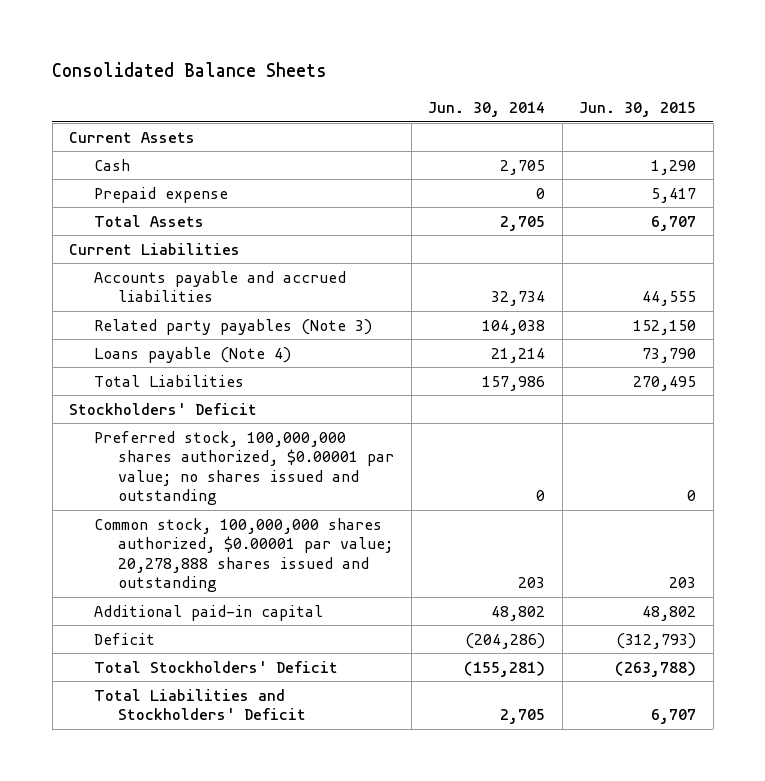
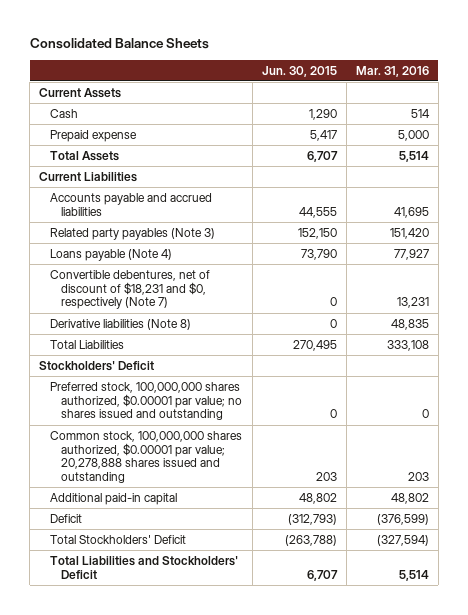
- | Jun. 30, 2014 | Jun. 30, 2015
+ | Jun. 30, 2015 | Mar. 31, 2016
+ Convertible debentures, net of discount of $18,231 and $0, respectively (Note 7) | 0 | 13,231
+ Derivative liabilities (Note 8) | 0 | 48,835

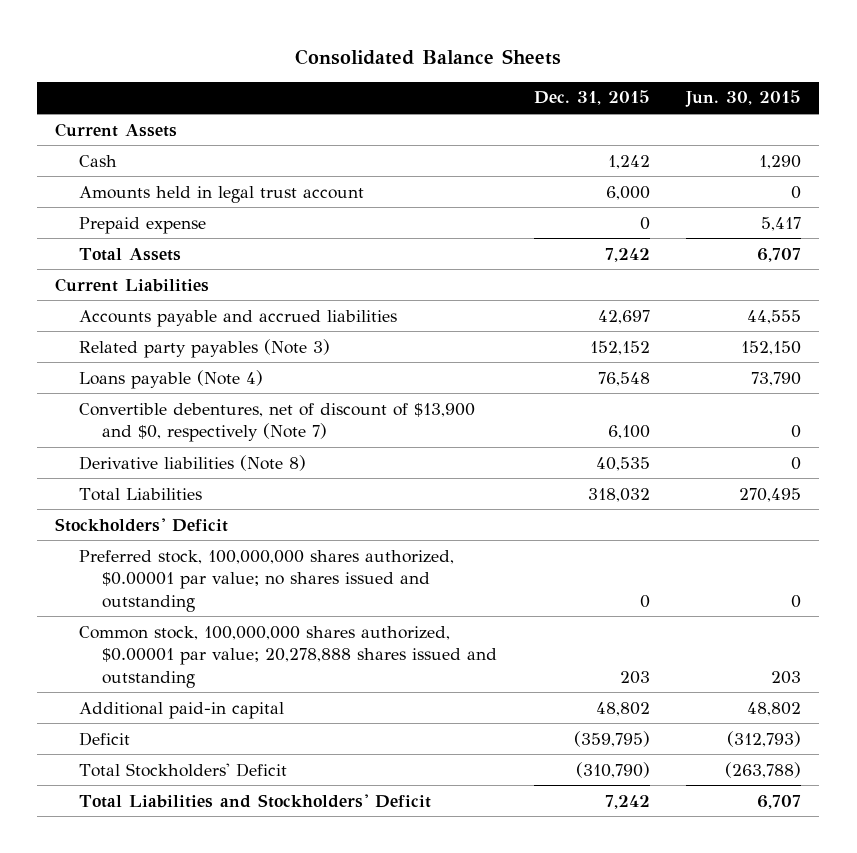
- | Jun. 30, 2015 | Mar. 31, 2016
+ | Dec. 31, 2015 | Jun. 30, 2015
+ Amounts held in legal trust account | 6,000 | 0
- Convertible debentures, net of discount of $18,231 and $0, respectively (Note 7) | 0 | 13,231
+ Convertible debentures, net of discount of $13,900 and $0, respectively (Note 7) | 6,100 | 0

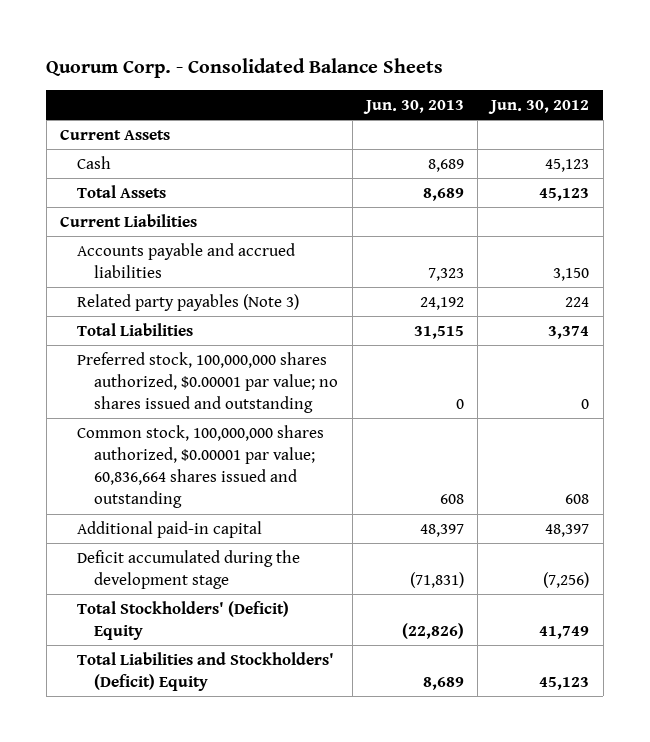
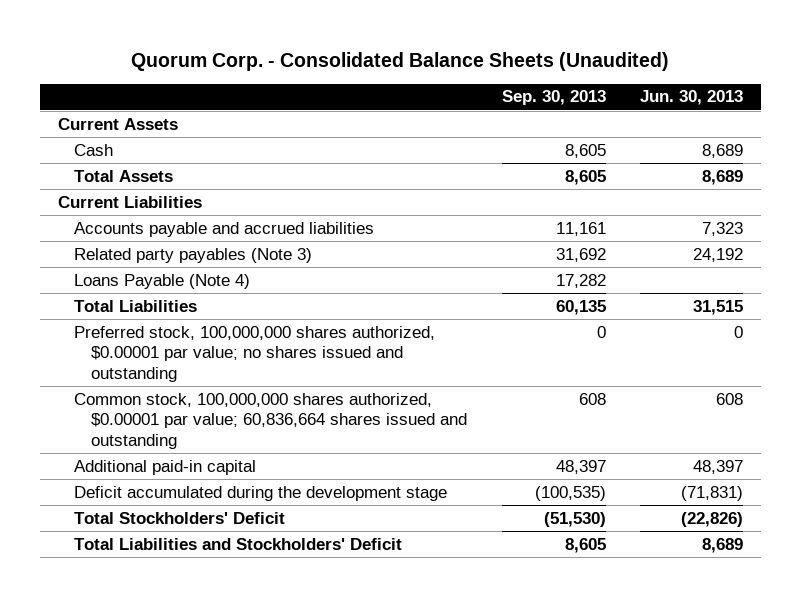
- Quorum Corp. - Consolidated Balance Sheets
+ Quorum Corp. - Consolidated Balance Sheets (Unaudited)
- | Jun. 30, 2013 | Jun. 30, 2012
+ | Sep. 30, 2013 | Jun. 30, 2013
+ Loans Payable (Note 4) | 17,282 |
- Total Stockholders' (Deficit) Equity | (22,826) | 41,749
- Total Liabilities and Stockholders' (Deficit) Equity | 8,689 | 45,123
+ Total Stockholders' Deficit | (51,530) | (22,826)
+ Total Liabilities and Stockholders' Deficit | 8,605 | 8,689

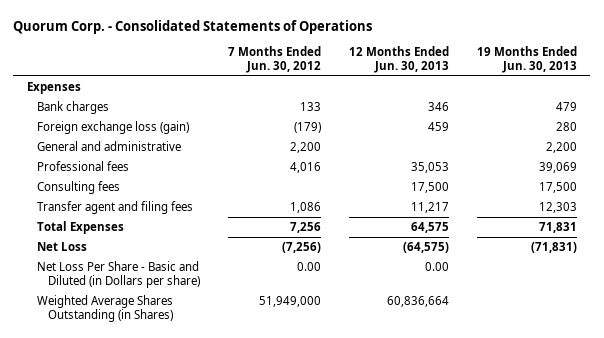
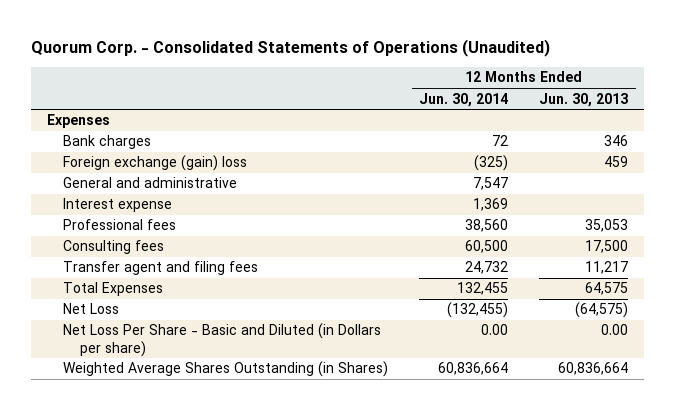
- Quorum Corp. - Consolidated Statements of Operations
+ Quorum Corp. - Consolidated Statements of Operations (Unaudited)
- | 7 Months Ended Jun. 30, 2012 | 12 Months Ended Jun. 30, 2013 | 19 Months Ended Jun. 30, 2013
+ | 12 Months Ended Jun. 30, 2014 | 12 Months Ended Jun. 30, 2013
- Foreign exchange loss (gain) | (179) | 459 | 280
+ Foreign exchange (gain) loss | (325) | 459
+ Interest expense | 1,369 |

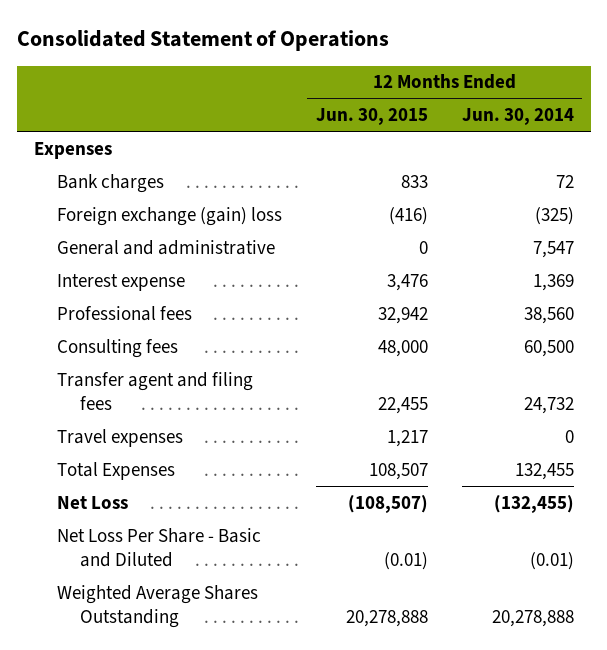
- Quorum Corp. - Consolidated Statements of Operations (Unaudited)
+ Consolidated Statement of Operations
- | 12 Months Ended Jun. 30, 2014 | 12 Months Ended Jun. 30, 2013
+ | 12 Months Ended Jun. 30, 2015 | 12 Months Ended Jun. 30, 2014
+ Travel expenses | 1,217 | 0
- Net Loss Per Share - Basic and Diluted (in Dollars per share) | 0.00 | 0.00
- Weighted Average Shares Outstanding (in Shares) | 60,836,664 | 60,836,664
+ Net Loss Per Share - Basic and Diluted | (0.01) | (0.01)
+ Weighted Average Shares Outstanding | 20,278,888 | 20,278,888

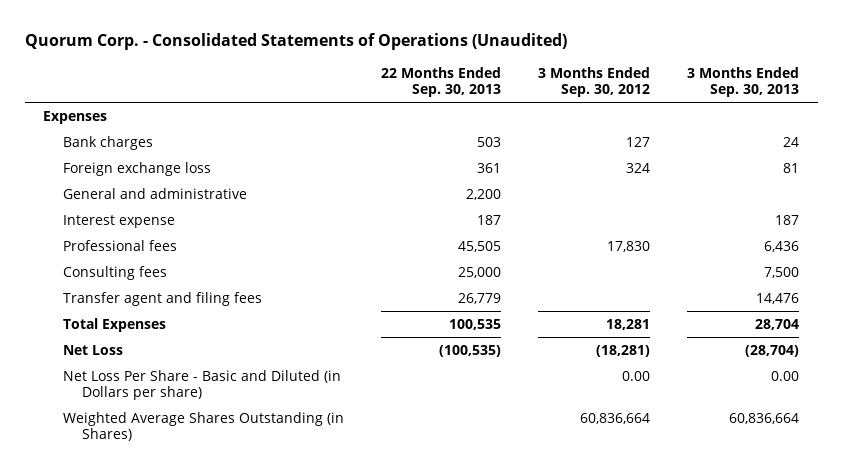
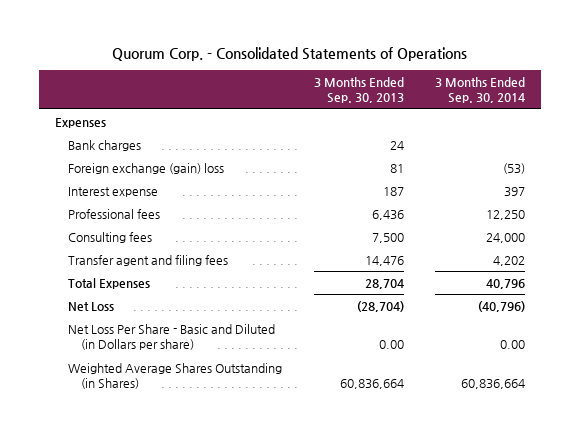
- Quorum Corp. - Consolidated Statements of Operations (Unaudited)
+ Quorum Corp. - Consolidated Statements of Operations
- | 22 Months Ended Sep. 30, 2013 | 3 Months Ended Sep. 30, 2012 | 3 Months Ended Sep. 30, 2013
+ | 3 Months Ended Sep. 30, 2013 | 3 Months Ended Sep. 30, 2014
- Foreign exchange loss | 361 | 324 | 81
- General and administrative | 2,200 | |
+ Foreign exchange (gain) loss | 81 | (53)

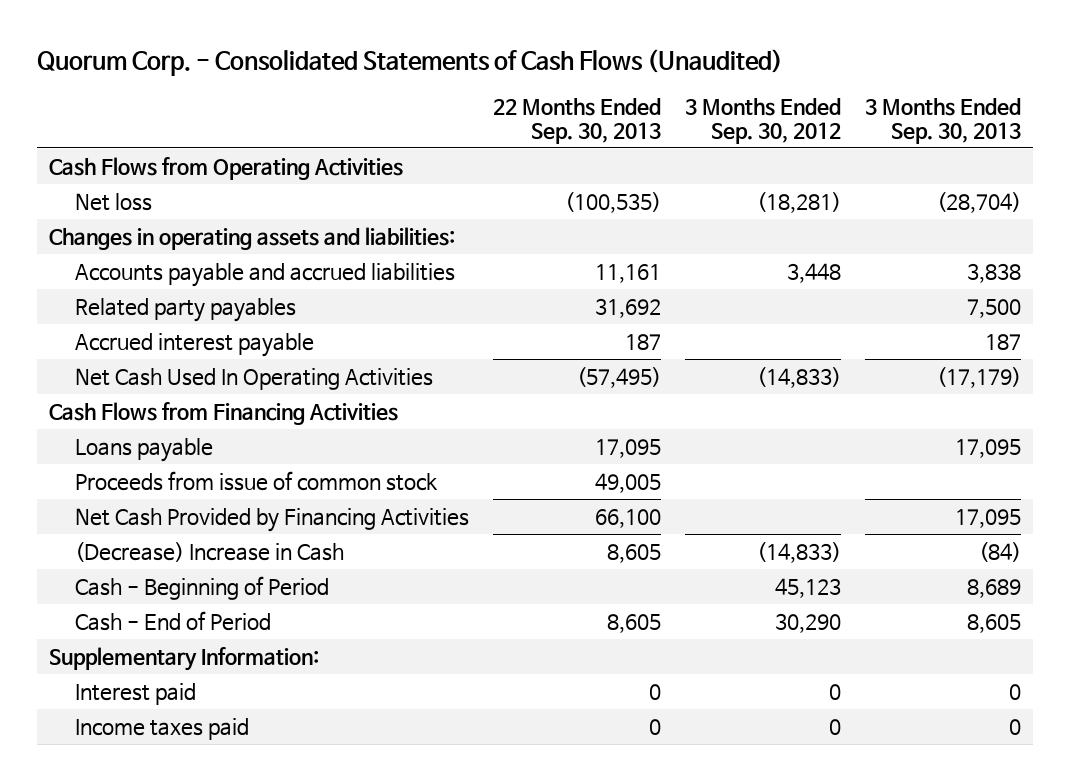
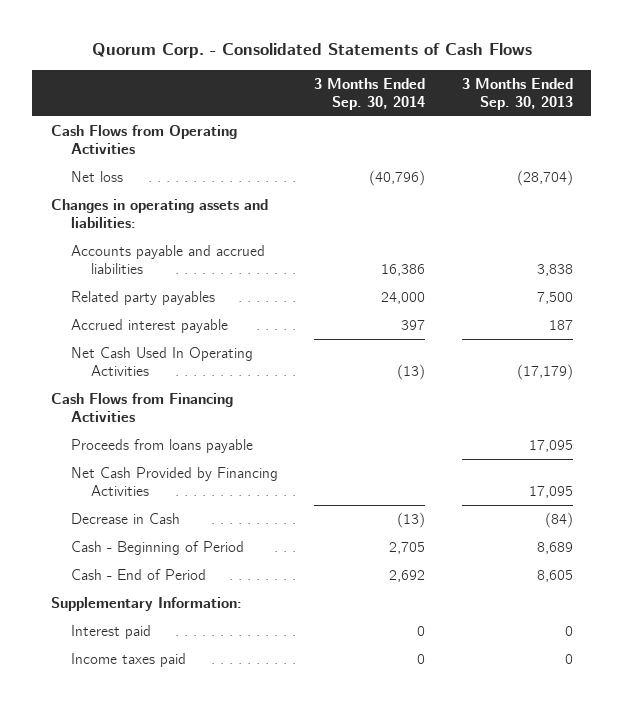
- Quorum Corp. - Consolidated Statements of Cash Flows (Unaudited)
+ Quorum Corp. - Consolidated Statements of Cash Flows
- | 22 Months Ended Sep. 30, 2013 | 3 Months Ended Sep. 30, 2012 | 3 Months Ended Sep. 30, 2013
+ | 3 Months Ended Sep. 30, 2014 | 3 Months Ended Sep. 30, 2013
- Loans payable | 17,095 | | 17,095
- Proceeds from issue of common stock | 49,005 | |
+ Proceeds from loans payable | | 17,095
- (Decrease) Increase in Cash | 8,605 | (14,833) | (84)
+ Decrease in Cash | (13) | (84)

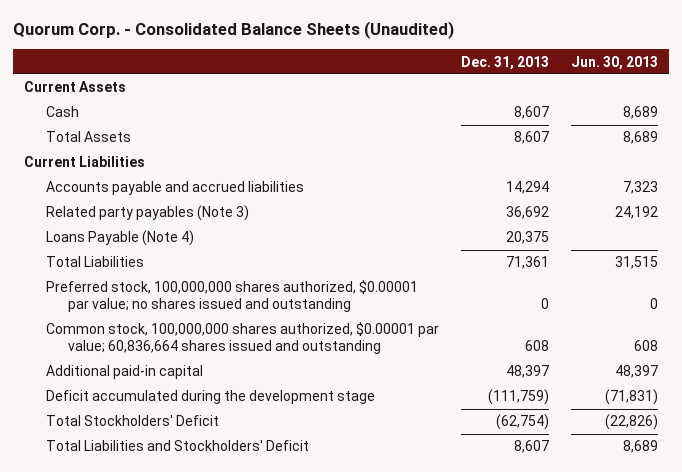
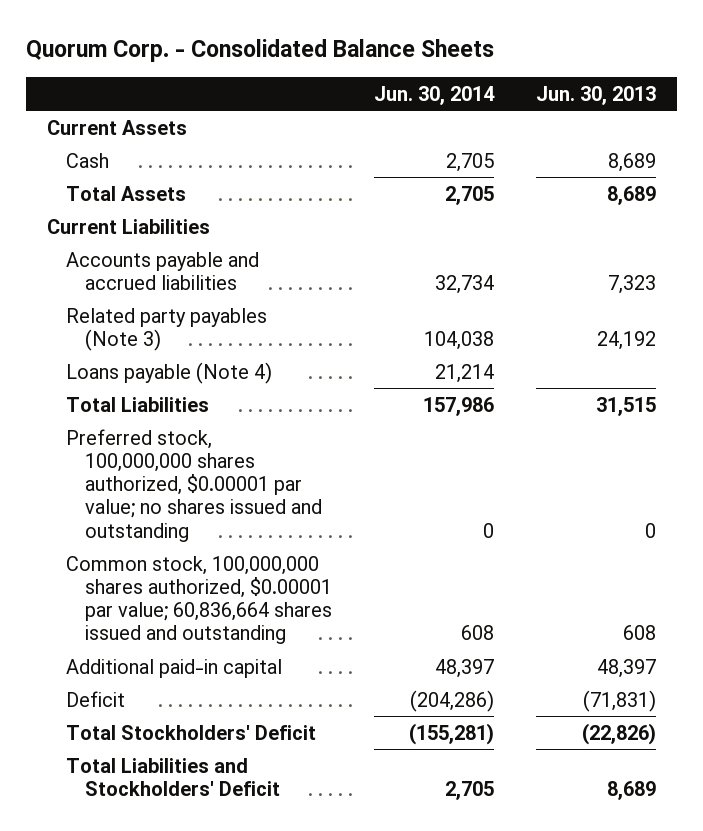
- Quorum Corp. - Consolidated Balance Sheets (Unaudited)
+ Quorum Corp. - Consolidated Balance Sheets
- | Dec. 31, 2013 | Jun. 30, 2013
+ | Jun. 30, 2014 | Jun. 30, 2013
- Loans Payable (Note 4) | 20,375 |
+ Loans payable (Note 4) | 21,214 |
- Deficit accumulated during the development stage | (111,759) | (71,831)
+ Deficit | (204,286) | (71,831)

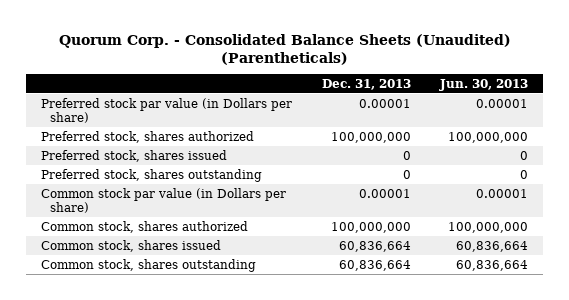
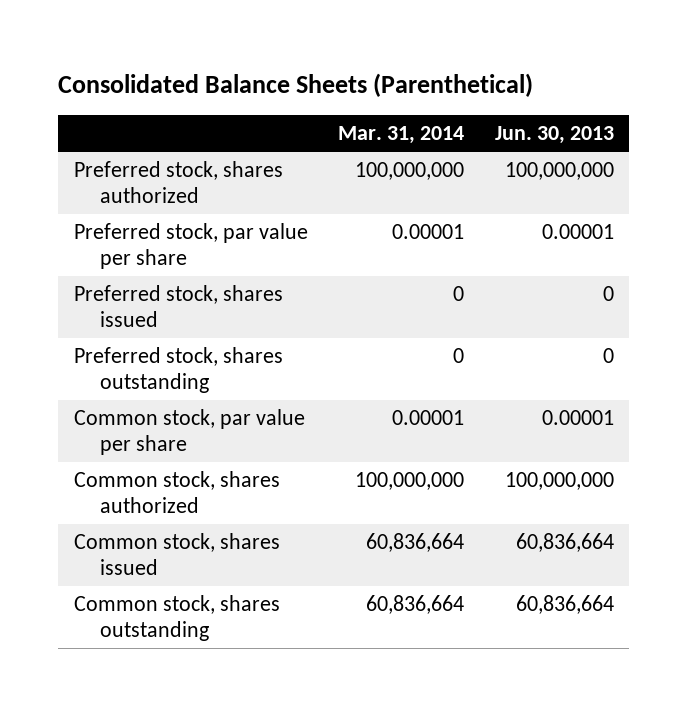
- Quorum Corp. - Consolidated Balance Sheets (Unaudited) (Parentheticals)
+ Consolidated Balance Sheets (Parenthetical)
- | Dec. 31, 2013 | Jun. 30, 2013
+ | Mar. 31, 2014 | Jun. 30, 2013
- Preferred stock par value (in Dollars per share) | 0.00001 | 0.00001
+ Preferred stock, par value per share | 0.00001 | 0.00001
- Common stock par value (in Dollars per share) | 0.00001 | 0.00001
+ Common stock, par value per share | 0.00001 | 0.00001

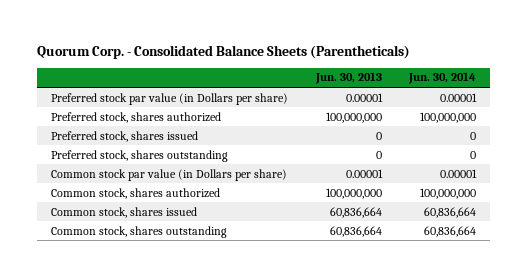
- Consolidated Balance Sheets (Parenthetical)
+ Quorum Corp. - Consolidated Balance Sheets (Parentheticals)
- | Mar. 31, 2014 | Jun. 30, 2013
+ | Jun. 30, 2013 | Jun. 30, 2014
+ Preferred stock par value (in Dollars per share) | 0.00001 | 0.00001
- Preferred stock, par value per share | 0.00001 | 0.00001
- Common stock, par value per share | 0.00001 | 0.00001
+ Common stock par value (in Dollars per share) | 0.00001 | 0.00001

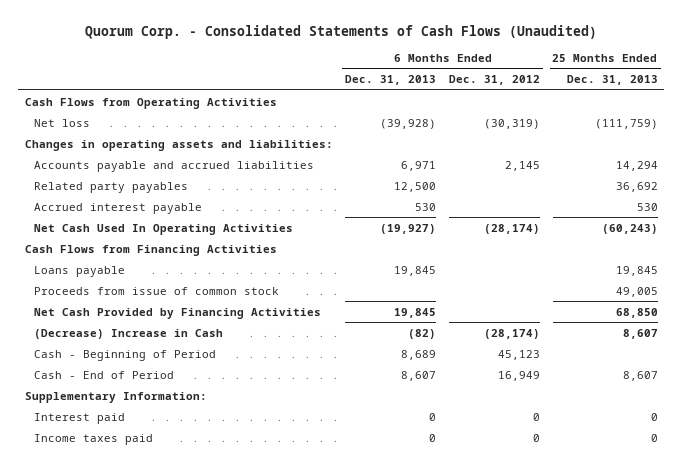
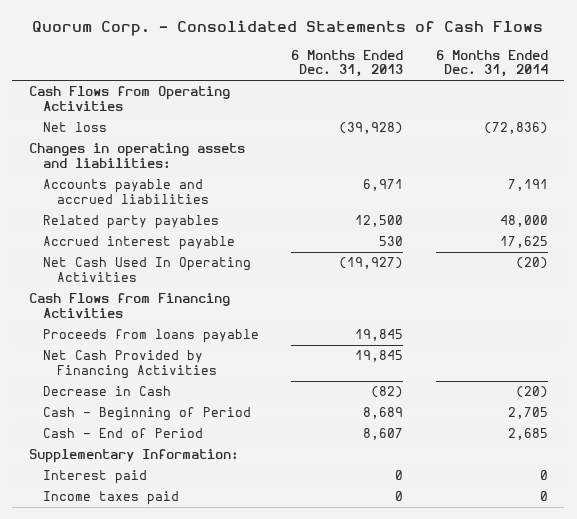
- Quorum Corp. - Consolidated Statements of Cash Flows (Unaudited)
+ Quorum Corp. - Consolidated Statements of Cash Flows
- | 6 Months Ended Dec. 31, 2013 | 6 Months Ended Dec. 31, 2012 | 25 Months Ended Dec. 31, 2013
+ | 6 Months Ended Dec. 31, 2013 | 6 Months Ended Dec. 31, 2014
- Loans payable | 19,845 | | 19,845
- Proceeds from issue of common stock | | | 49,005
+ Proceeds from loans payable | 19,845 |
- (Decrease) Increase in Cash | (82) | (28,174) | 8,607
+ Decrease in Cash | (82) | (20)

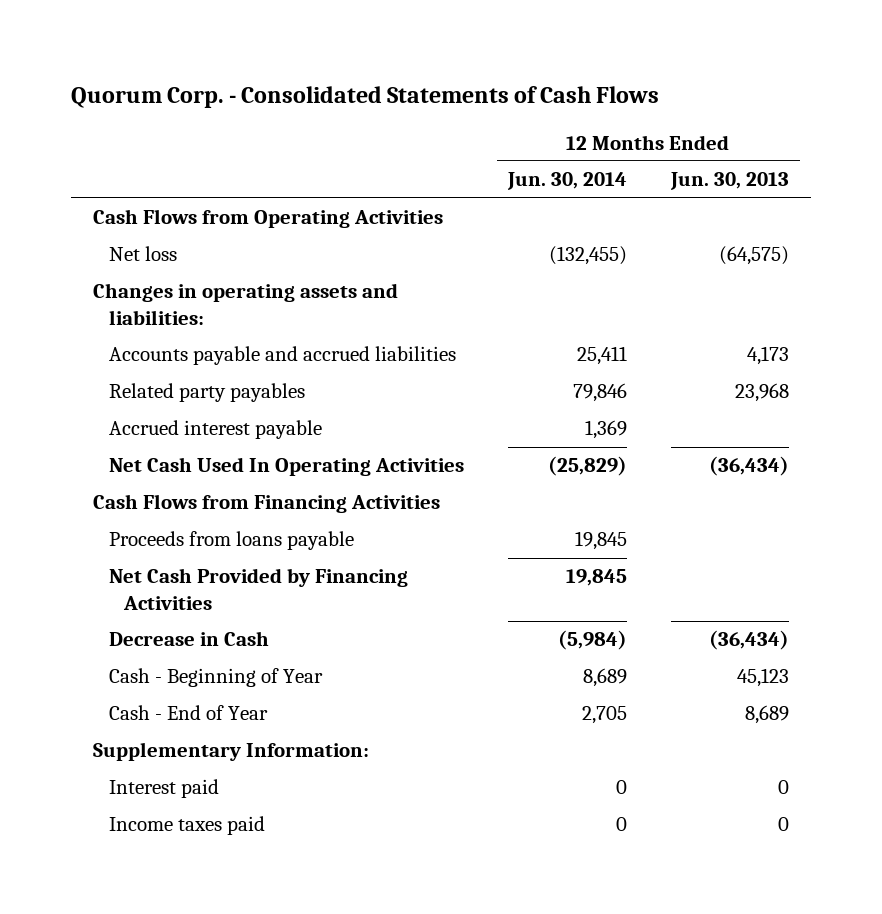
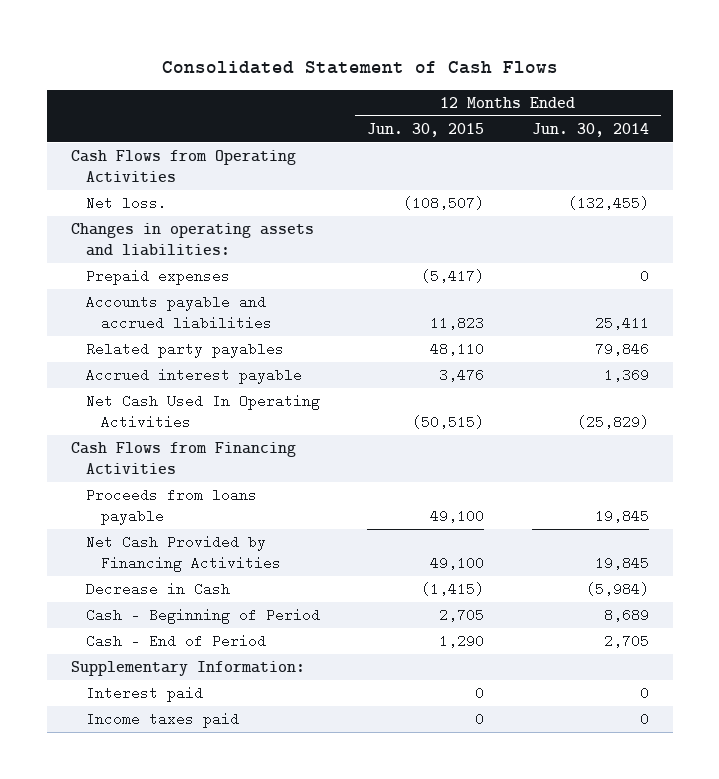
- Quorum Corp. - Consolidated Statements of Cash Flows
+ Consolidated Statement of Cash Flows
- | 12 Months Ended Jun. 30, 2014 | 12 Months Ended Jun. 30, 2013
+ | 12 Months Ended Jun. 30, 2015 | 12 Months Ended Jun. 30, 2014
- Net loss | (132,455) | (64,575)
+ Net loss. | (108,507) | (132,455)
+ Prepaid expenses | (5,417) | 0
- Cash - Beginning of Year | 8,689 | 45,123
- Cash - End of Year | 2,705 | 8,689
+ Cash - Beginning of Period | 2,705 | 8,689
+ Cash - End of Period | 1,290 | 2,705

